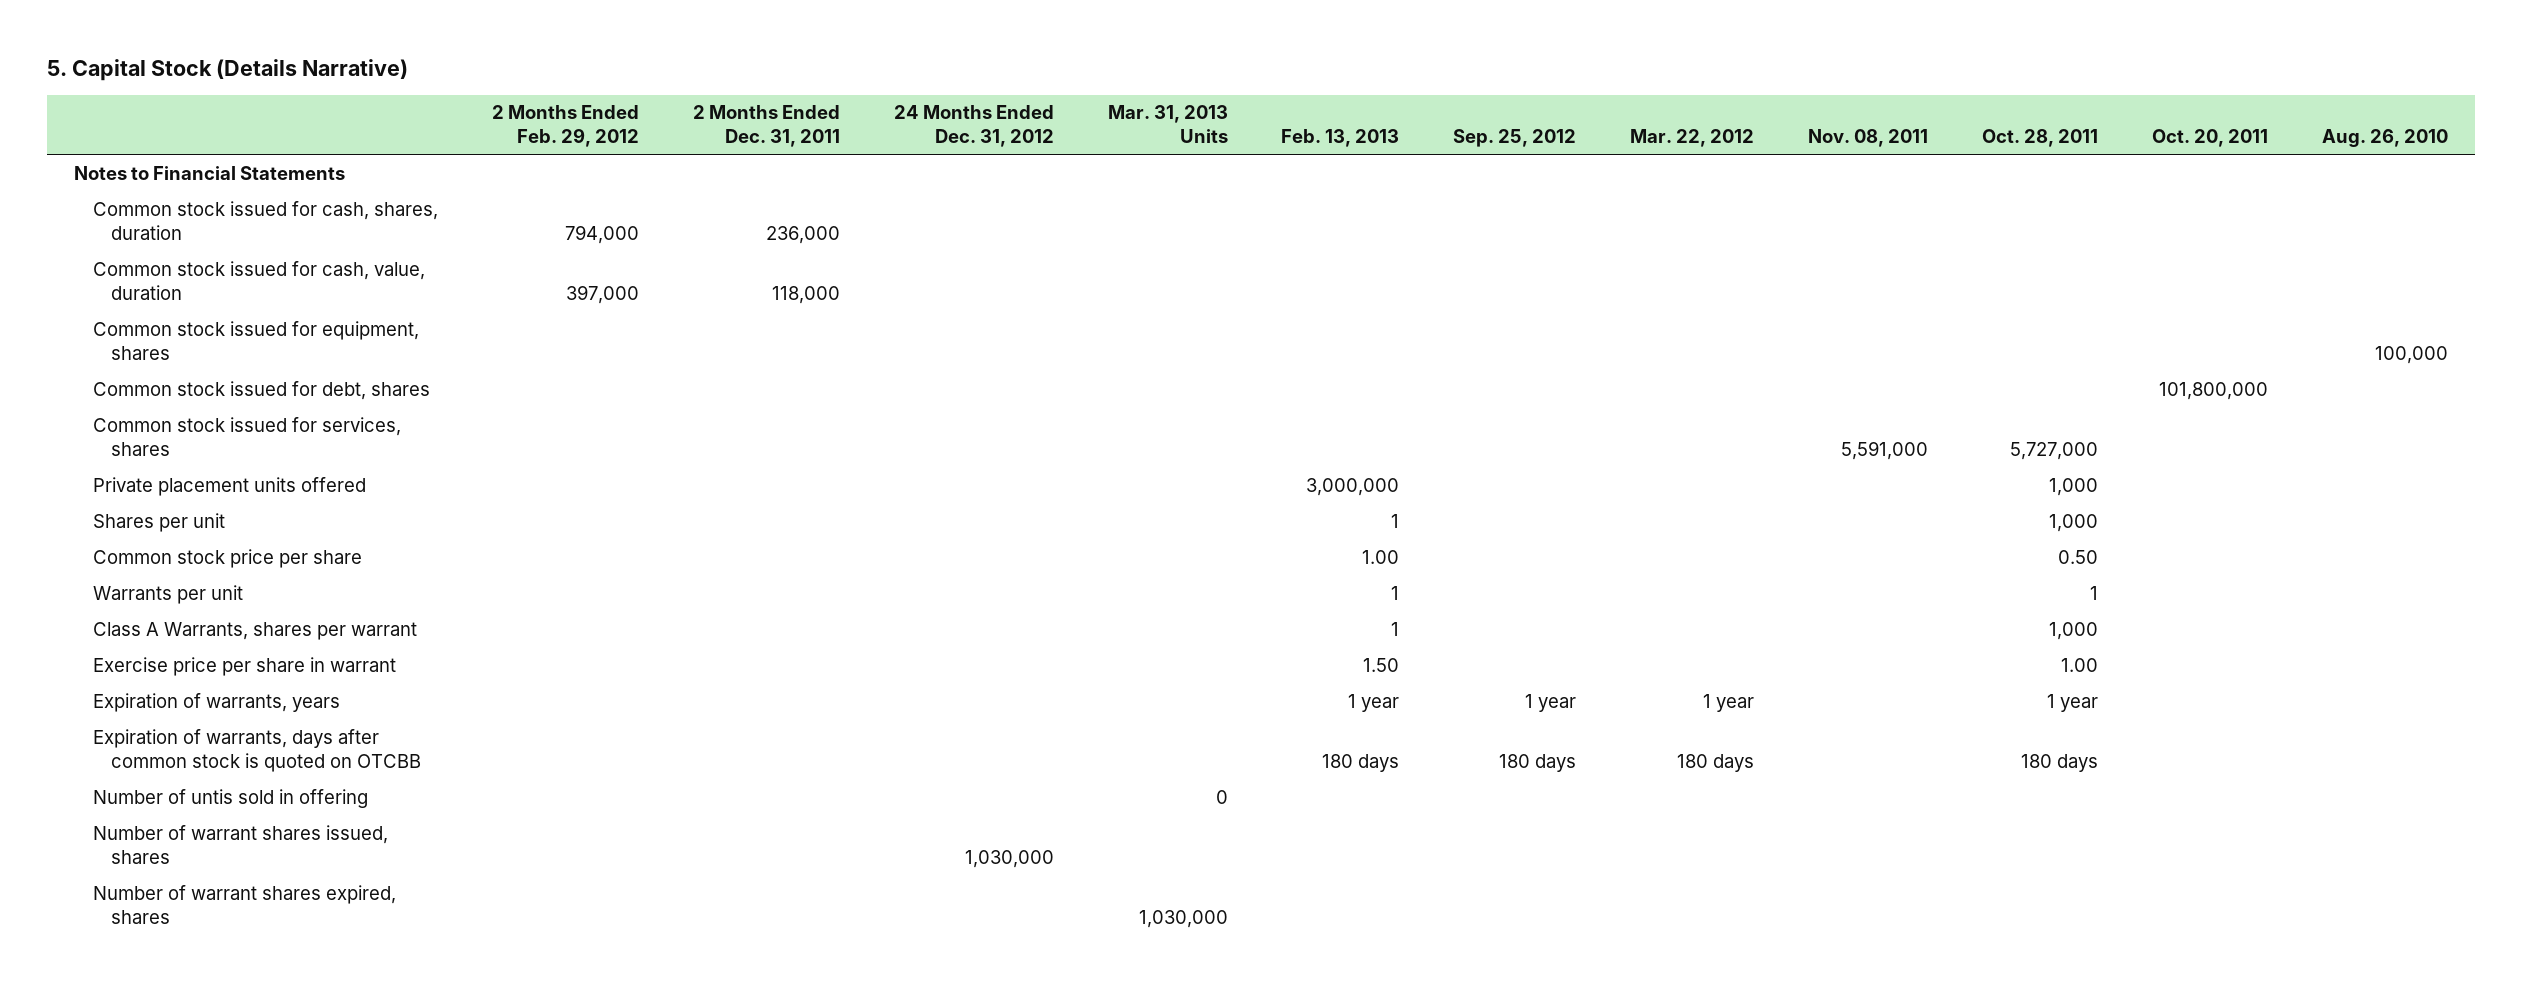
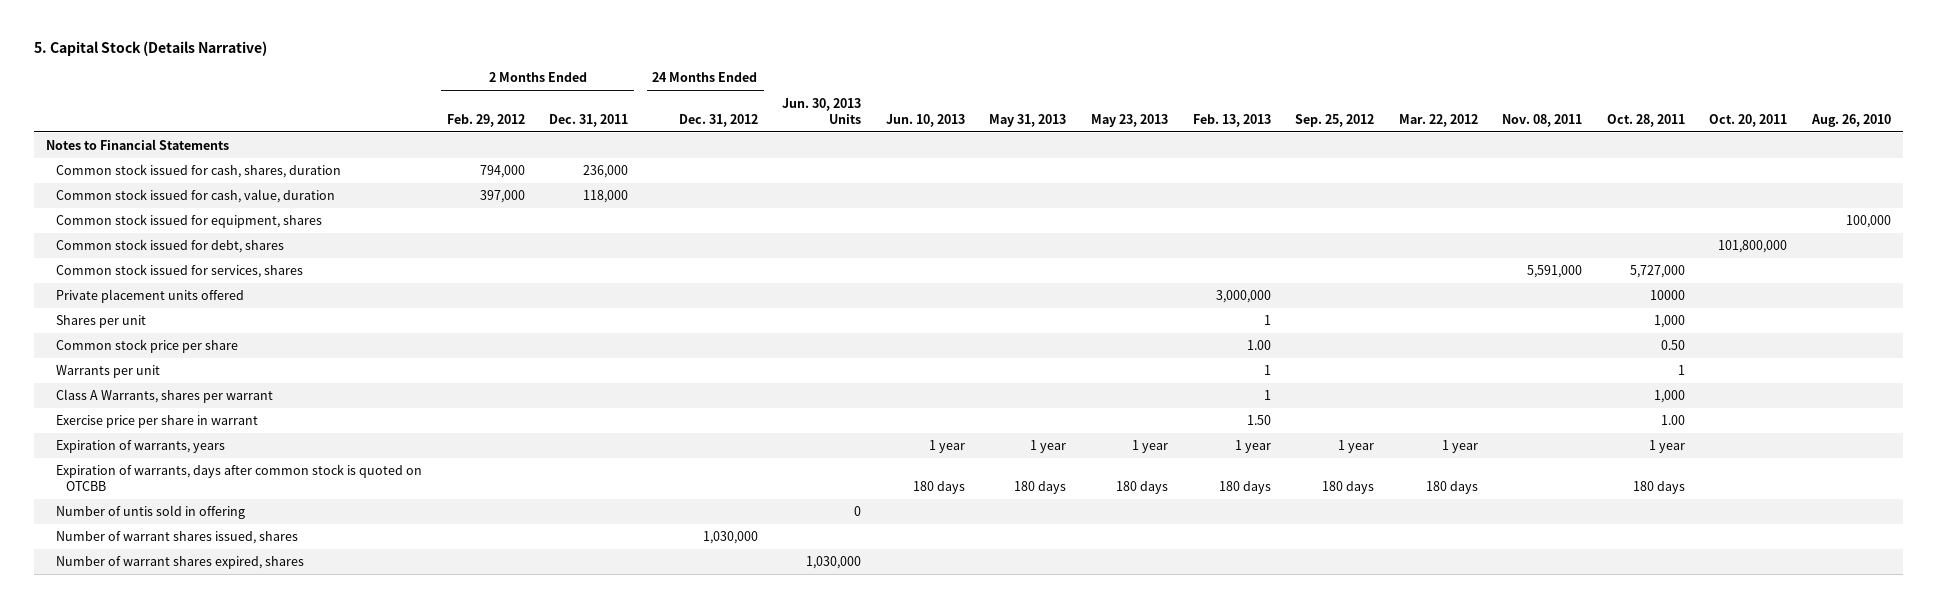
- | 2 Months Ended Feb. 29, 2012 | 2 Months Ended Dec. 31, 2011 | 24 Months Ended Dec. 31, 2012 | Mar. 31, 2013 Units | Feb. 13, 2013 | Sep. 25, 2012 | Mar. 22, 2012 | Nov. 08, 2011 | Oct. 28, 2011 | Oct. 20, 2011 | Aug. 26, 2010
+ | 2 Months Ended Feb. 29, 2012 | 2 Months Ended Dec. 31, 2011 | 24 Months Ended Dec. 31, 2012 | Jun. 30, 2013 Units | Jun. 10, 2013 | May 31, 2013 | May 23, 2013 | Feb. 13, 2013 | Sep. 25, 2012 | Mar. 22, 2012 | Nov. 08, 2011 | Oct. 28, 2011 | Oct. 20, 2011 | Aug. 26, 2010
- Private placement units offered | | | | | 3,000,000 | | | | 1,000 | |
+ Private placement units offered | | | | | | | | 3,000,000 | | | | 10000 | |

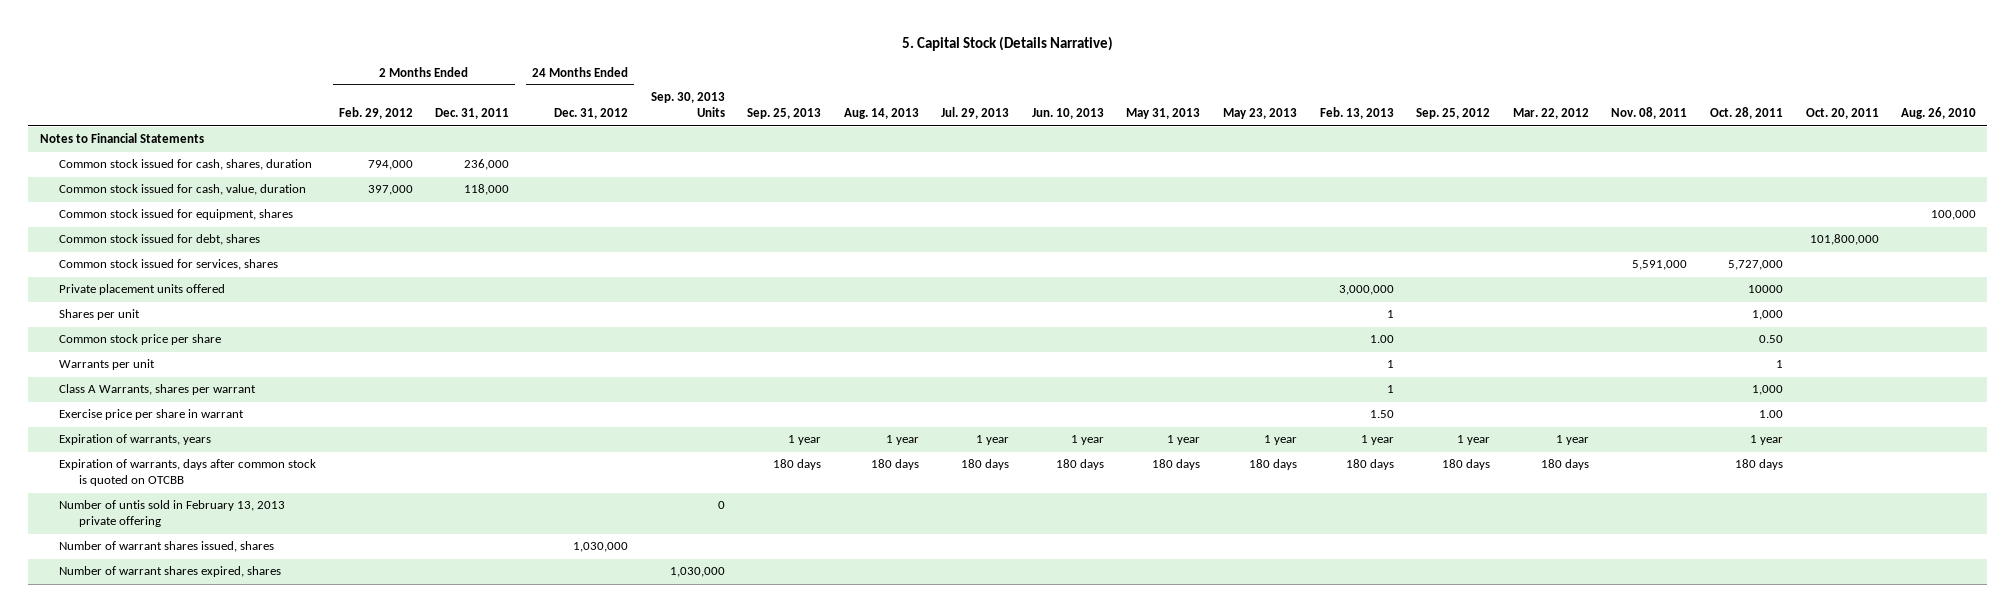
- | 2 Months Ended Feb. 29, 2012 | 2 Months Ended Dec. 31, 2011 | 24 Months Ended Dec. 31, 2012 | Jun. 30, 2013 Units | Jun. 10, 2013 | May 31, 2013 | May 23, 2013 | Feb. 13, 2013 | Sep. 25, 2012 | Mar. 22, 2012 | Nov. 08, 2011 | Oct. 28, 2011 | Oct. 20, 2011 | Aug. 26, 2010
+ | 2 Months Ended Feb. 29, 2012 | 2 Months Ended Dec. 31, 2011 | 24 Months Ended Dec. 31, 2012 | Sep. 30, 2013 Units | Sep. 25, 2013 | Aug. 14, 2013 | Jul. 29, 2013 | Jun. 10, 2013 | May 31, 2013 | May 23, 2013 | Feb. 13, 2013 | Sep. 25, 2012 | Mar. 22, 2012 | Nov. 08, 2011 | Oct. 28, 2011 | Oct. 20, 2011 | Aug. 26, 2010
- Number of untis sold in offering | | | | 0 | | | | | | | | | |
+ Number of untis sold in February 13, 2013 private offering | | | | 0 | | | | | | | | | | | | |

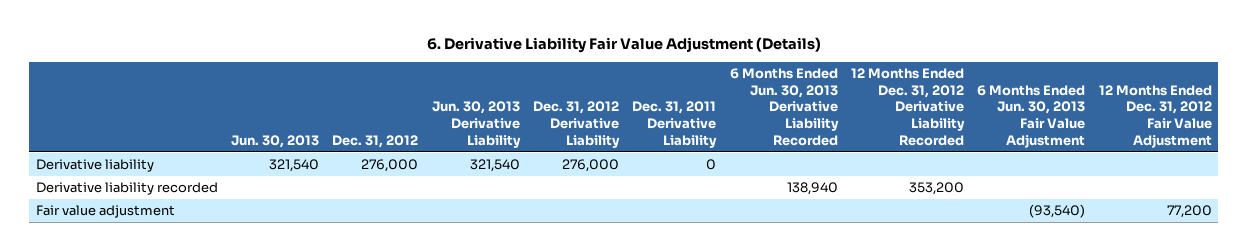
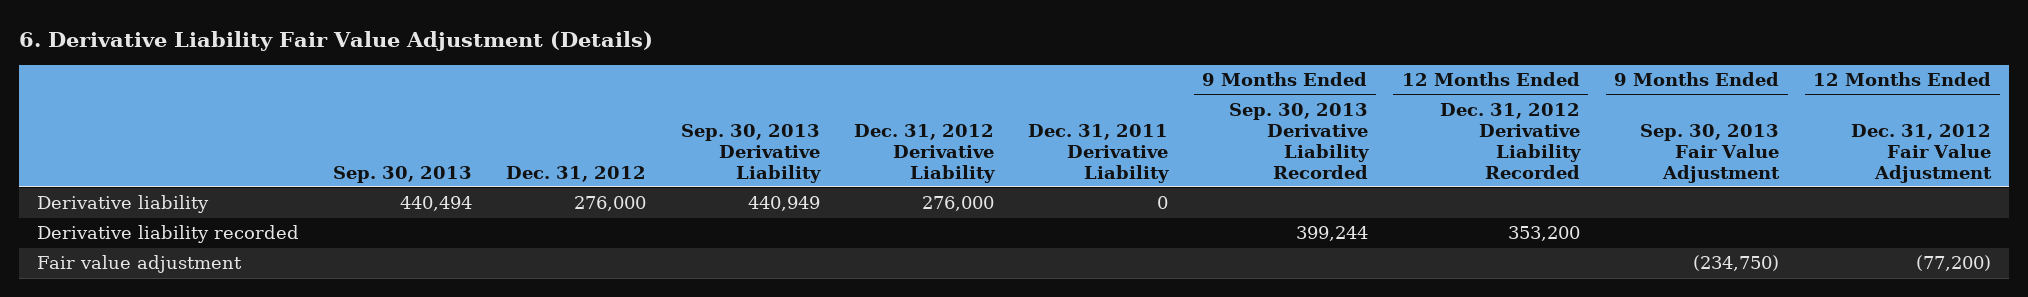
- | Jun. 30, 2013 | Dec. 31, 2012 | Jun. 30, 2013 Derivative Liability | Dec. 31, 2012 Derivative Liability | Dec. 31, 2011 Derivative Liability | 6 Months Ended Jun. 30, 2013 Derivative Liability Recorded | 12 Months Ended Dec. 31, 2012 Derivative Liability Recorded | 6 Months Ended Jun. 30, 2013 Fair Value Adjustment | 12 Months Ended Dec. 31, 2012 Fair Value Adjustment
+ | Sep. 30, 2013 | Dec. 31, 2012 | Sep. 30, 2013 Derivative Liability | Dec. 31, 2012 Derivative Liability | Dec. 31, 2011 Derivative Liability | 9 Months Ended Sep. 30, 2013 Derivative Liability Recorded | 12 Months Ended Dec. 31, 2012 Derivative Liability Recorded | 9 Months Ended Sep. 30, 2013 Fair Value Adjustment | 12 Months Ended Dec. 31, 2012 Fair Value Adjustment
- Fair value adjustment | | | | | | | | (93,540) | 77,200
+ Fair value adjustment | | | | | | | | (234,750) | (77,200)

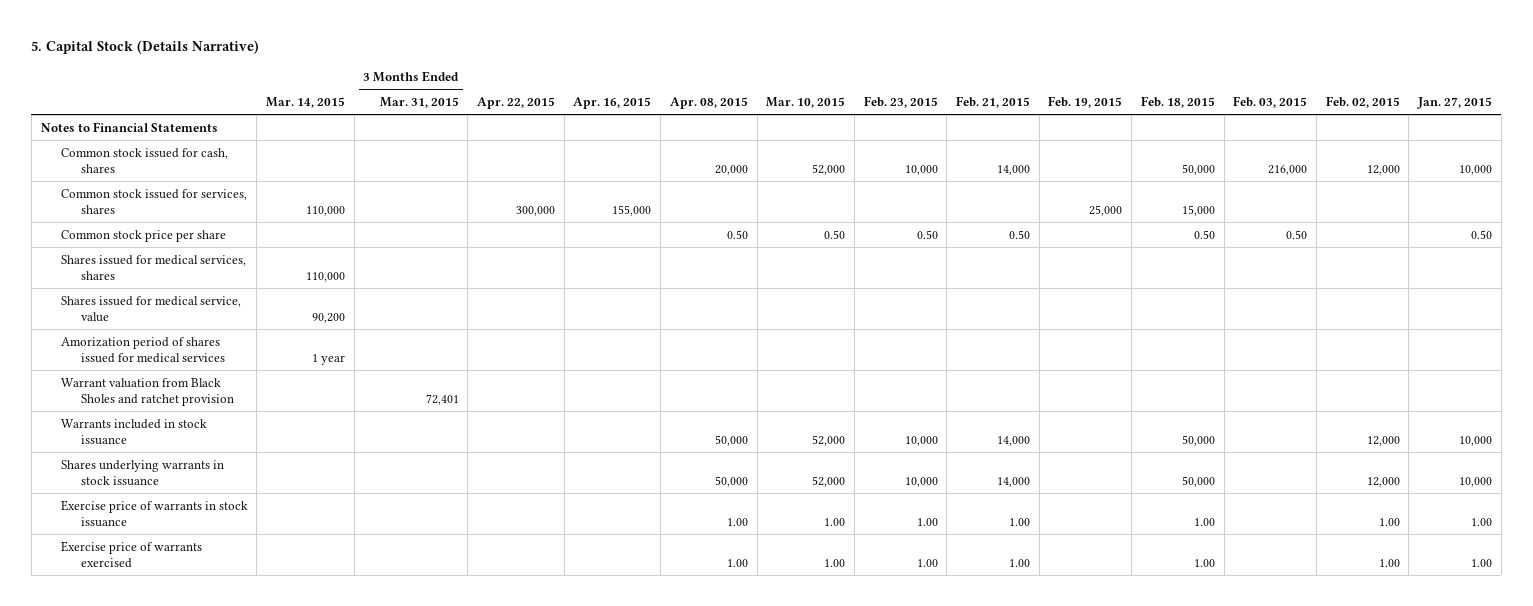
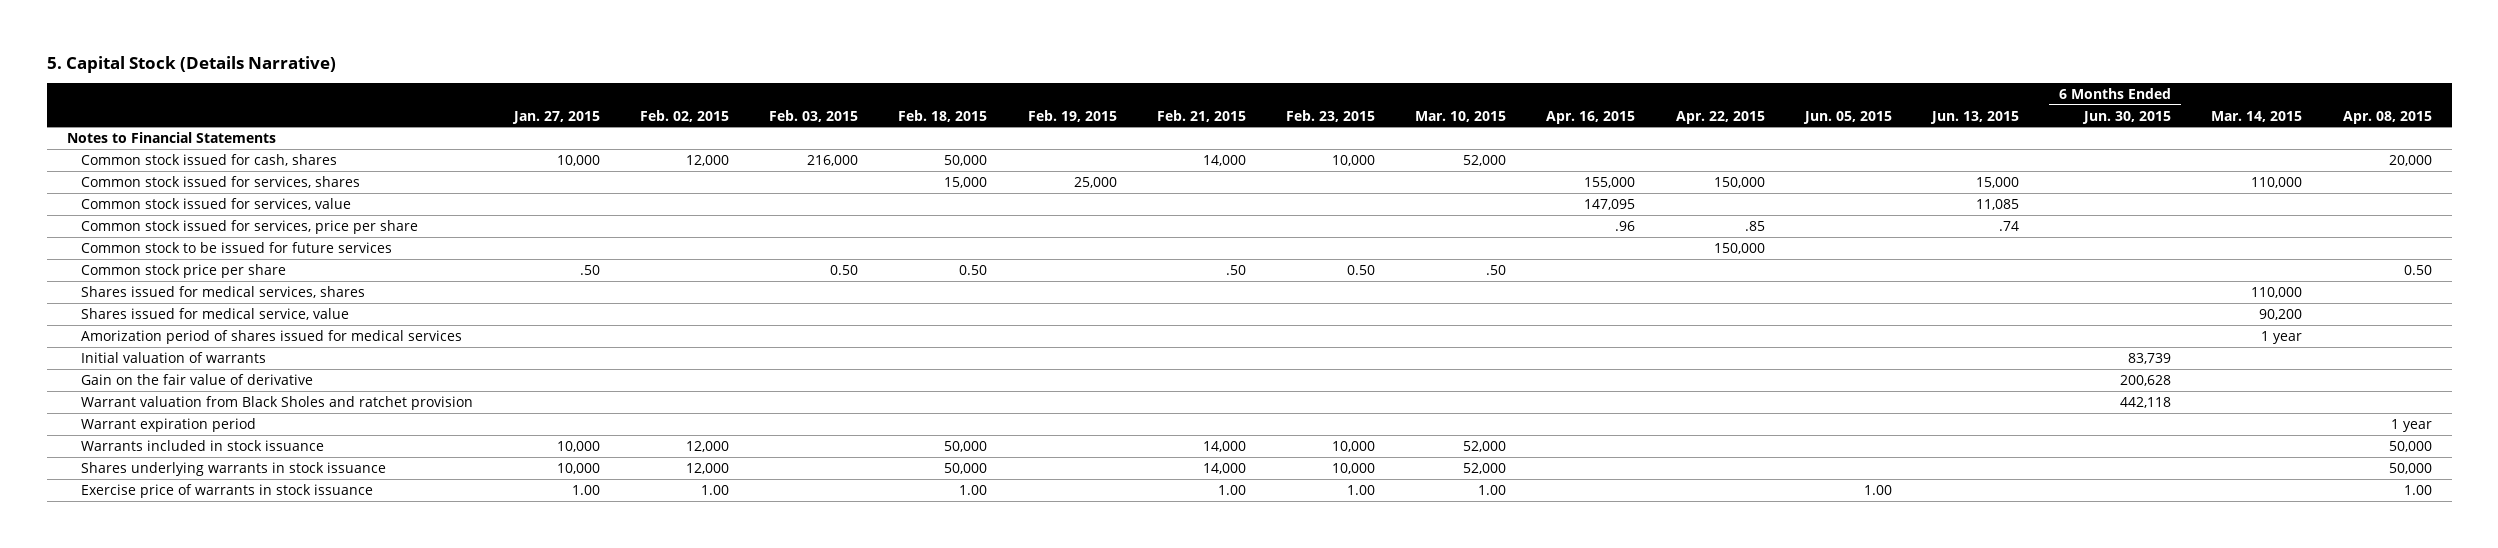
- | Mar. 14, 2015 | 3 Months Ended Mar. 31, 2015 | Apr. 22, 2015 | Apr. 16, 2015 | Apr. 08, 2015 | Mar. 10, 2015 | Feb. 23, 2015 | Feb. 21, 2015 | Feb. 19, 2015 | Feb. 18, 2015 | Feb. 03, 2015 | Feb. 02, 2015 | Jan. 27, 2015
+ | Jan. 27, 2015 | Feb. 02, 2015 | Feb. 03, 2015 | Feb. 18, 2015 | Feb. 19, 2015 | Feb. 21, 2015 | Feb. 23, 2015 | Mar. 10, 2015 | Apr. 16, 2015 | Apr. 22, 2015 | Jun. 05, 2015 | Jun. 13, 2015 | 6 Months Ended Jun. 30, 2015 | Mar. 14, 2015 | Apr. 08, 2015
- Common stock issued for services, shares | 110,000 | | 300,000 | 155,000 | | | | | 25,000 | 15,000 | | |
- Common stock price per share | | | | | 0.50 | 0.50 | 0.50 | 0.50 | | 0.50 | 0.50 | | 0.50
+ Common stock issued for services, shares | | | | 15,000 | 25,000 | | | | 155,000 | 150,000 | | 15,000 | | 110,000 |
+ Common stock issued for services, value | | | | | | | | | 147,095 | | | 11,085 | | |
+ Common stock issued for services, price per share | | | | | | | | | .96 | .85 | | .74 | | |
+ Common stock to be issued for future services | | | | | | | | | | 150,000 | | | | |
+ Common stock price per share | .50 | | 0.50 | 0.50 | | .50 | 0.50 | .50 | | | | | | | 0.50
+ Initial valuation of warrants | | | | | | | | | | | | | 83,739 | |
+ Gain on the fair value of derivative | | | | | | | | | | | | | 200,628 | |
+ Warrant expiration period | | | | | | | | | | | | | | | 1 year
- Exercise price of warrants exercised | | | | | 1.00 | 1.00 | 1.00 | 1.00 | | 1.00 | | 1.00 | 1.00

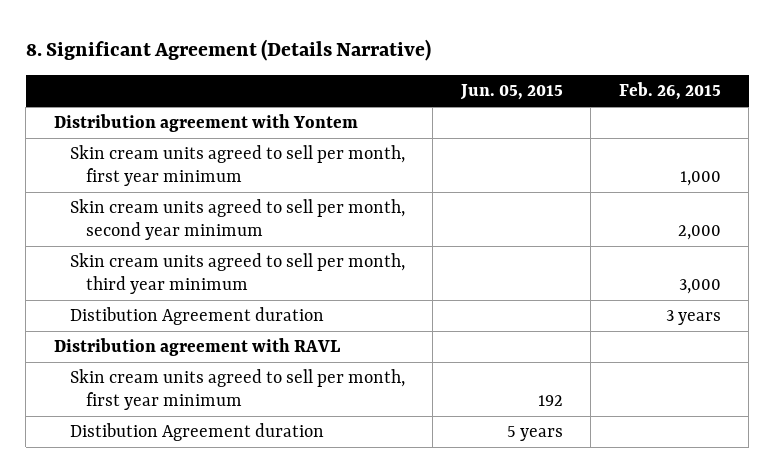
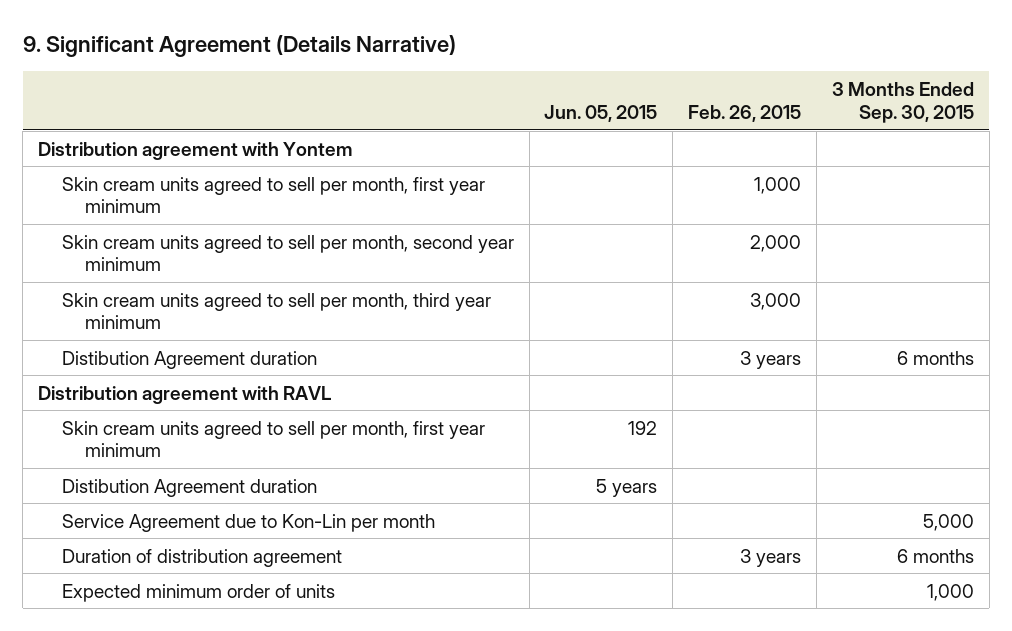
- 8. Significant Agreement (Details Narrative)
+ 9. Significant Agreement (Details Narrative)
- | Jun. 05, 2015 | Feb. 26, 2015
+ | Jun. 05, 2015 | Feb. 26, 2015 | 3 Months Ended Sep. 30, 2015
+ Service Agreement due to Kon-Lin per month | | | 5,000
+ Duration of distribution agreement | | 3 years | 6 months
+ Expected minimum order of units | | | 1,000

